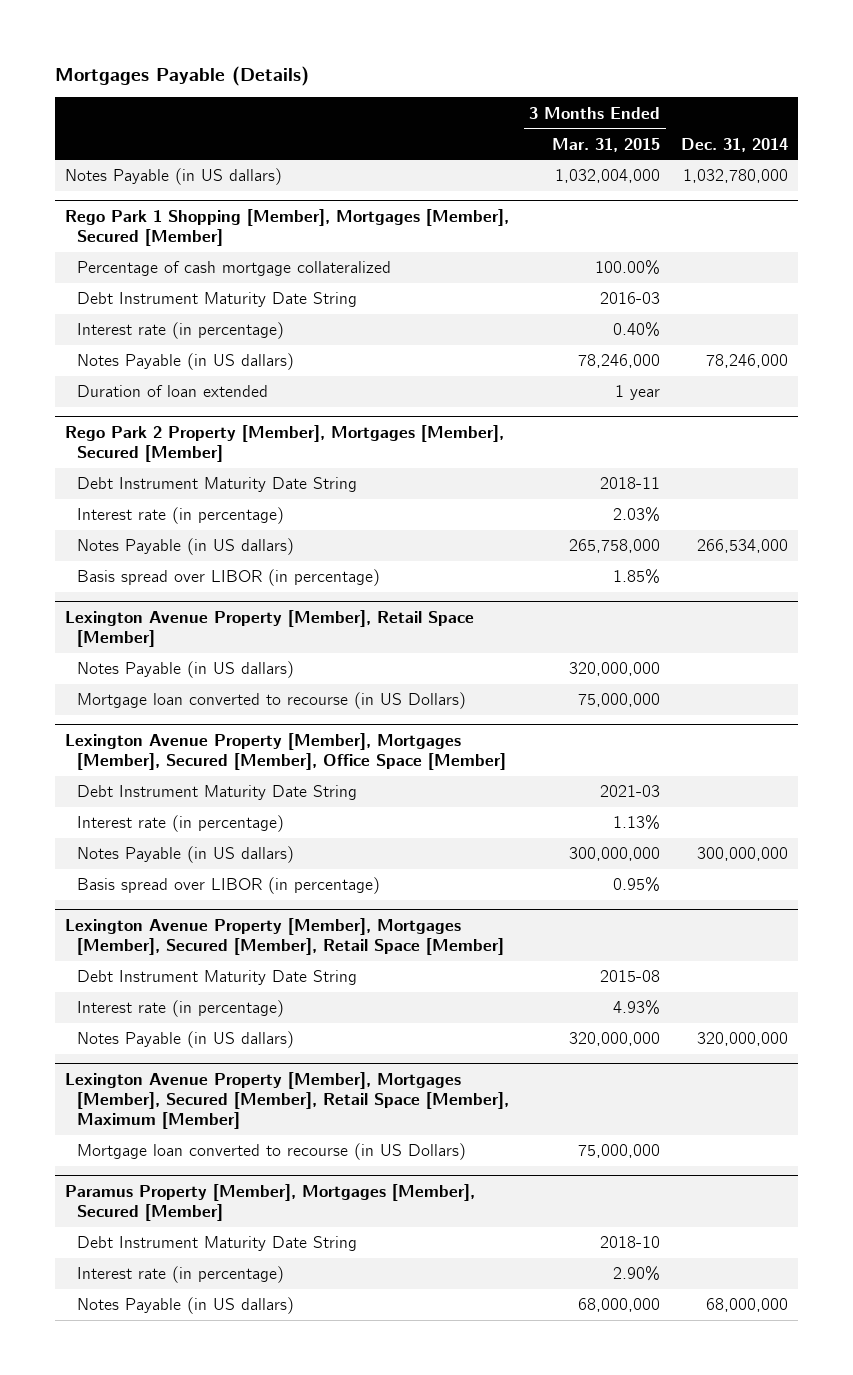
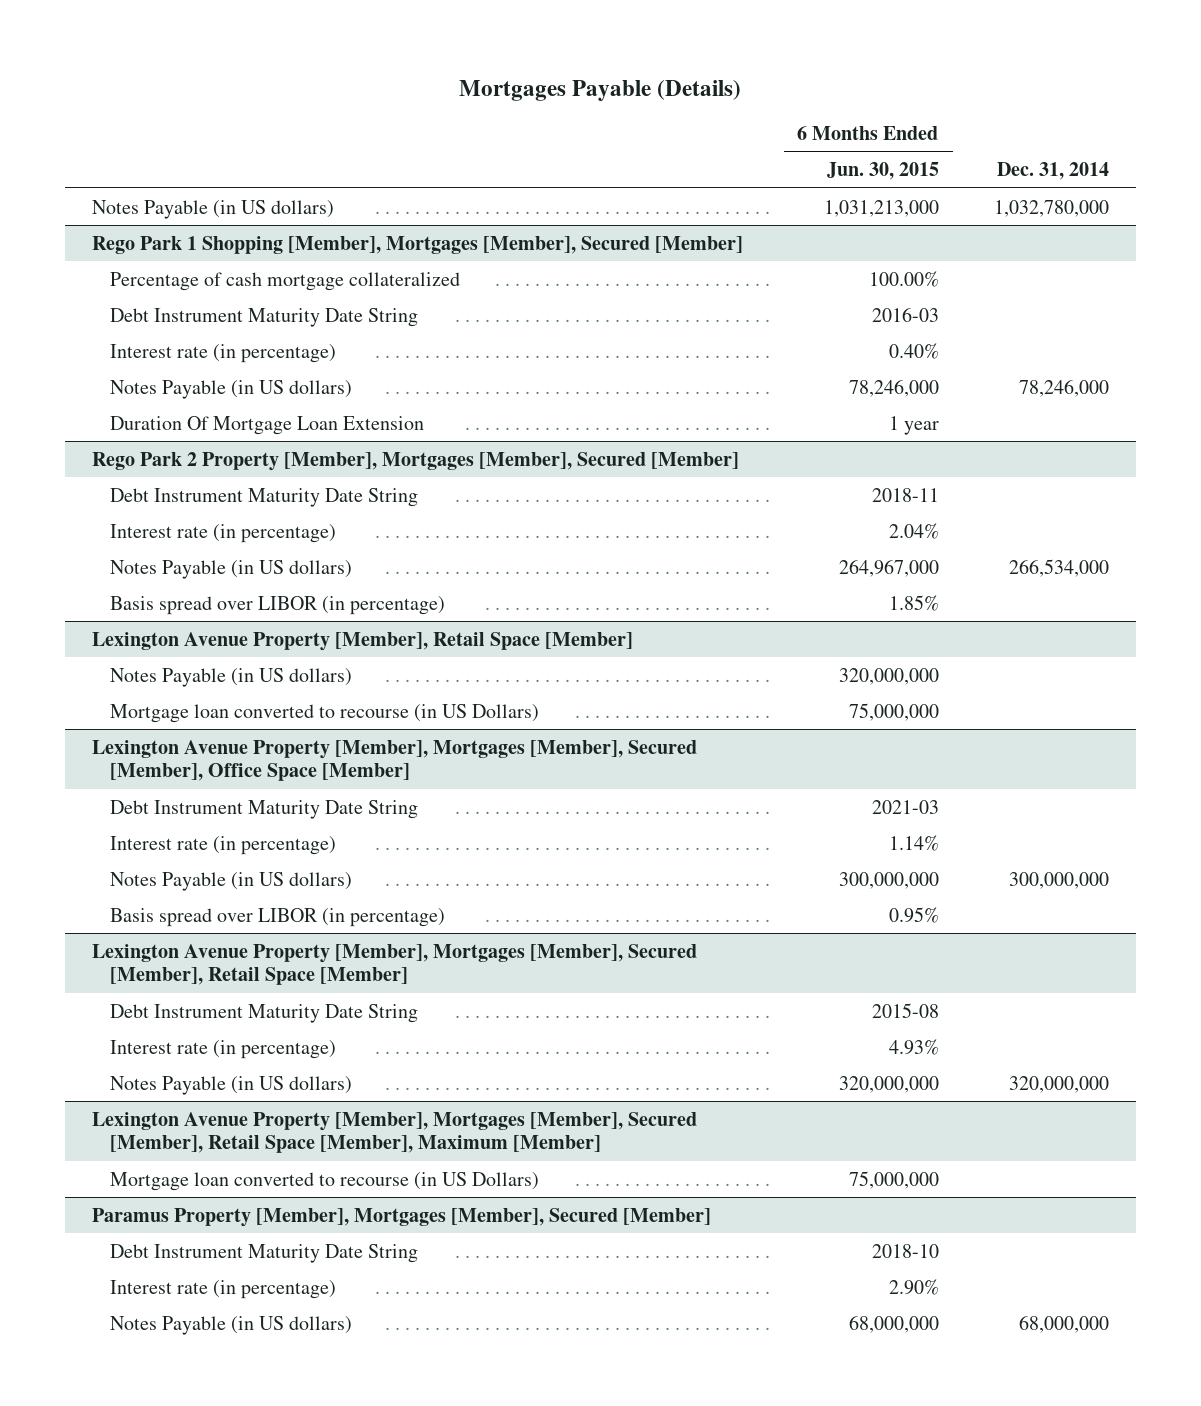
- | 3 Months Ended Mar. 31, 2015 | Dec. 31, 2014
+ | 6 Months Ended Jun. 30, 2015 | Dec. 31, 2014
- Notes Payable (in US dallars) | 1,032,004,000 | 1,032,780,000
+ Notes Payable (in US dollars) | 1,031,213,000 | 1,032,780,000
@ Rego Park 1 Shopping [Member], Mortgages [Member], Secured [Member]
- Notes Payable (in US dallars) | 78,246,000 | 78,246,000
- Duration of loan extended | 1 year |
+ Notes Payable (in US dollars) | 78,246,000 | 78,246,000
+ Duration Of Mortgage Loan Extension | 1 year |
@ Rego Park 2 Property [Member], Mortgages [Member], Secured [Member]
- Notes Payable (in US dallars) | 265,758,000 | 266,534,000
+ Notes Payable (in US dollars) | 264,967,000 | 266,534,000
@ Lexington Avenue Property [Member], Retail Space [Member]
- Notes Payable (in US dallars) | 320,000,000 |
+ Notes Payable (in US dollars) | 320,000,000 |
@ Lexington Avenue Property [Member], Mortgages [Member], Secured [Member], Office Space [Member]
- Notes Payable (in US dallars) | 300,000,000 | 300,000,000
+ Notes Payable (in US dollars) | 300,000,000 | 300,000,000
@ Lexington Avenue Property [Member], Mortgages [Member], Secured [Member], Retail Space [Member]
- Notes Payable (in US dallars) | 320,000,000 | 320,000,000
+ Notes Payable (in US dollars) | 320,000,000 | 320,000,000
@ Paramus Property [Member], Mortgages [Member], Secured [Member]
- Notes Payable (in US dallars) | 68,000,000 | 68,000,000
+ Notes Payable (in US dollars) | 68,000,000 | 68,000,000

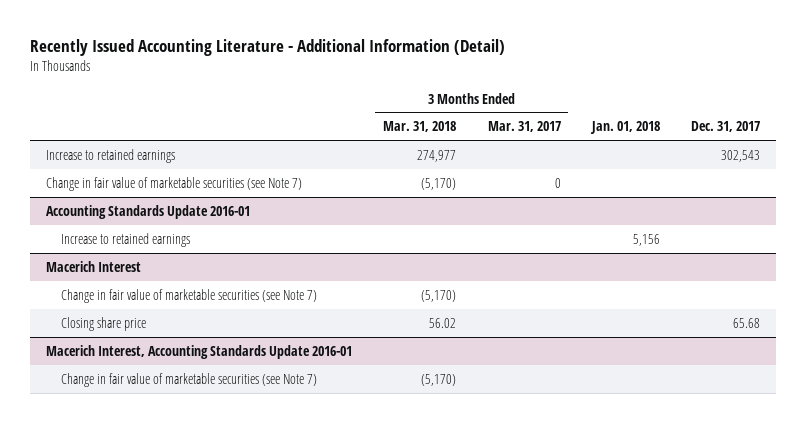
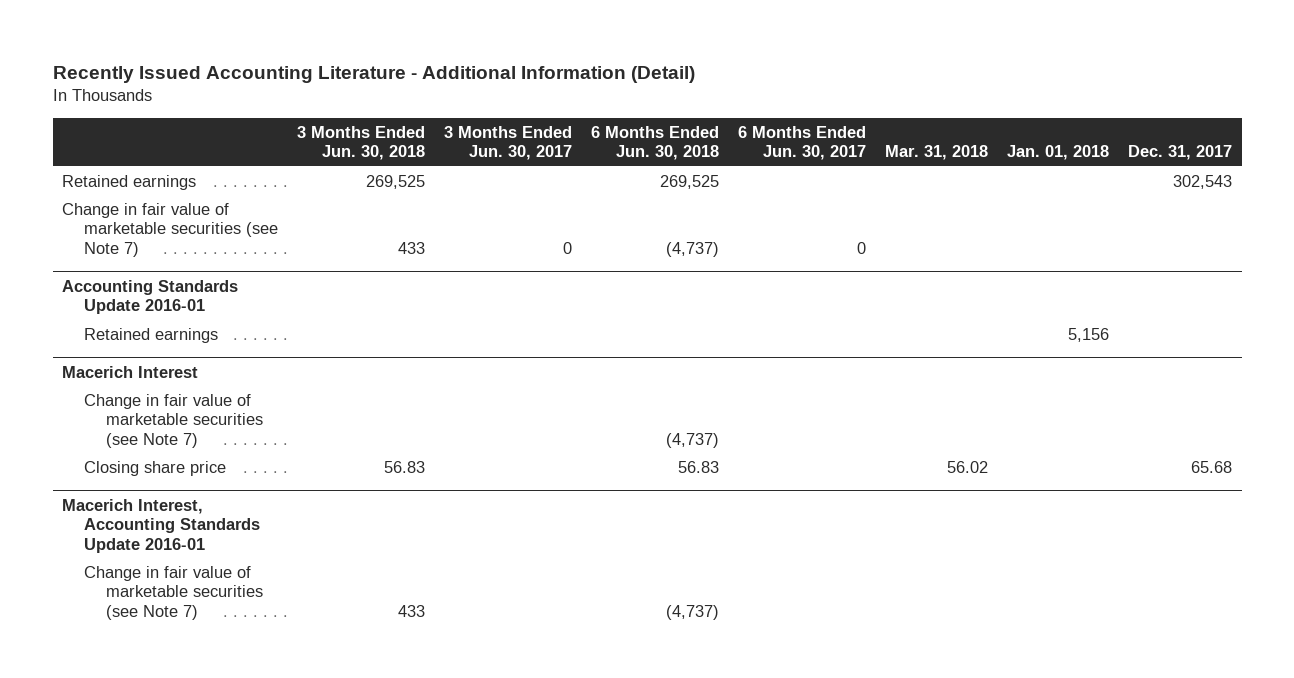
- | 3 Months Ended Mar. 31, 2018 | 3 Months Ended Mar. 31, 2017 | Jan. 01, 2018 | Dec. 31, 2017
+ | 3 Months Ended Jun. 30, 2018 | 3 Months Ended Jun. 30, 2017 | 6 Months Ended Jun. 30, 2018 | 6 Months Ended Jun. 30, 2017 | Mar. 31, 2018 | Jan. 01, 2018 | Dec. 31, 2017
- Increase to retained earnings | 274,977 | | | 302,543
+ Retained earnings | 269,525 | | 269,525 | | | | 302,543
@ Accounting Standards Update 2016-01
- Increase to retained earnings | | | 5,156 |
+ Retained earnings | | | | | | 5,156 |

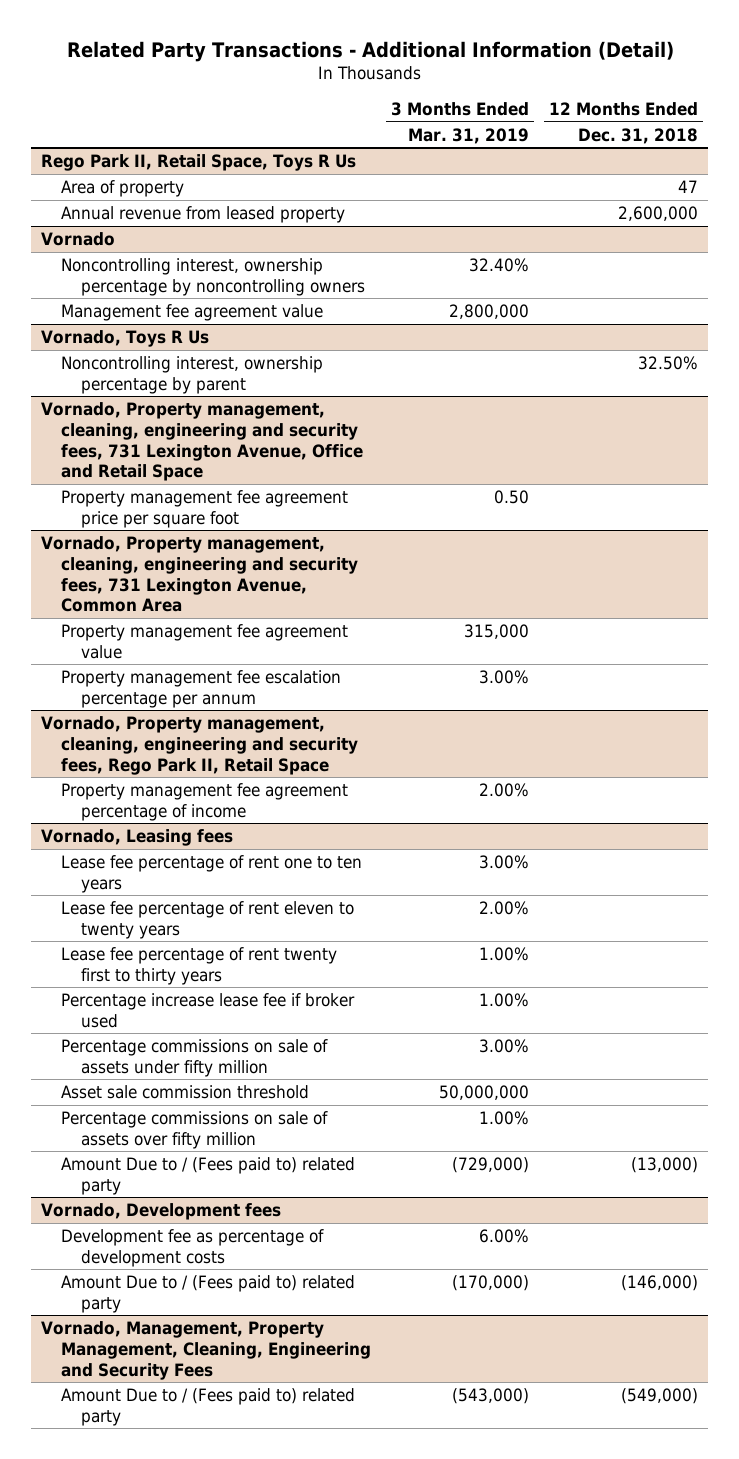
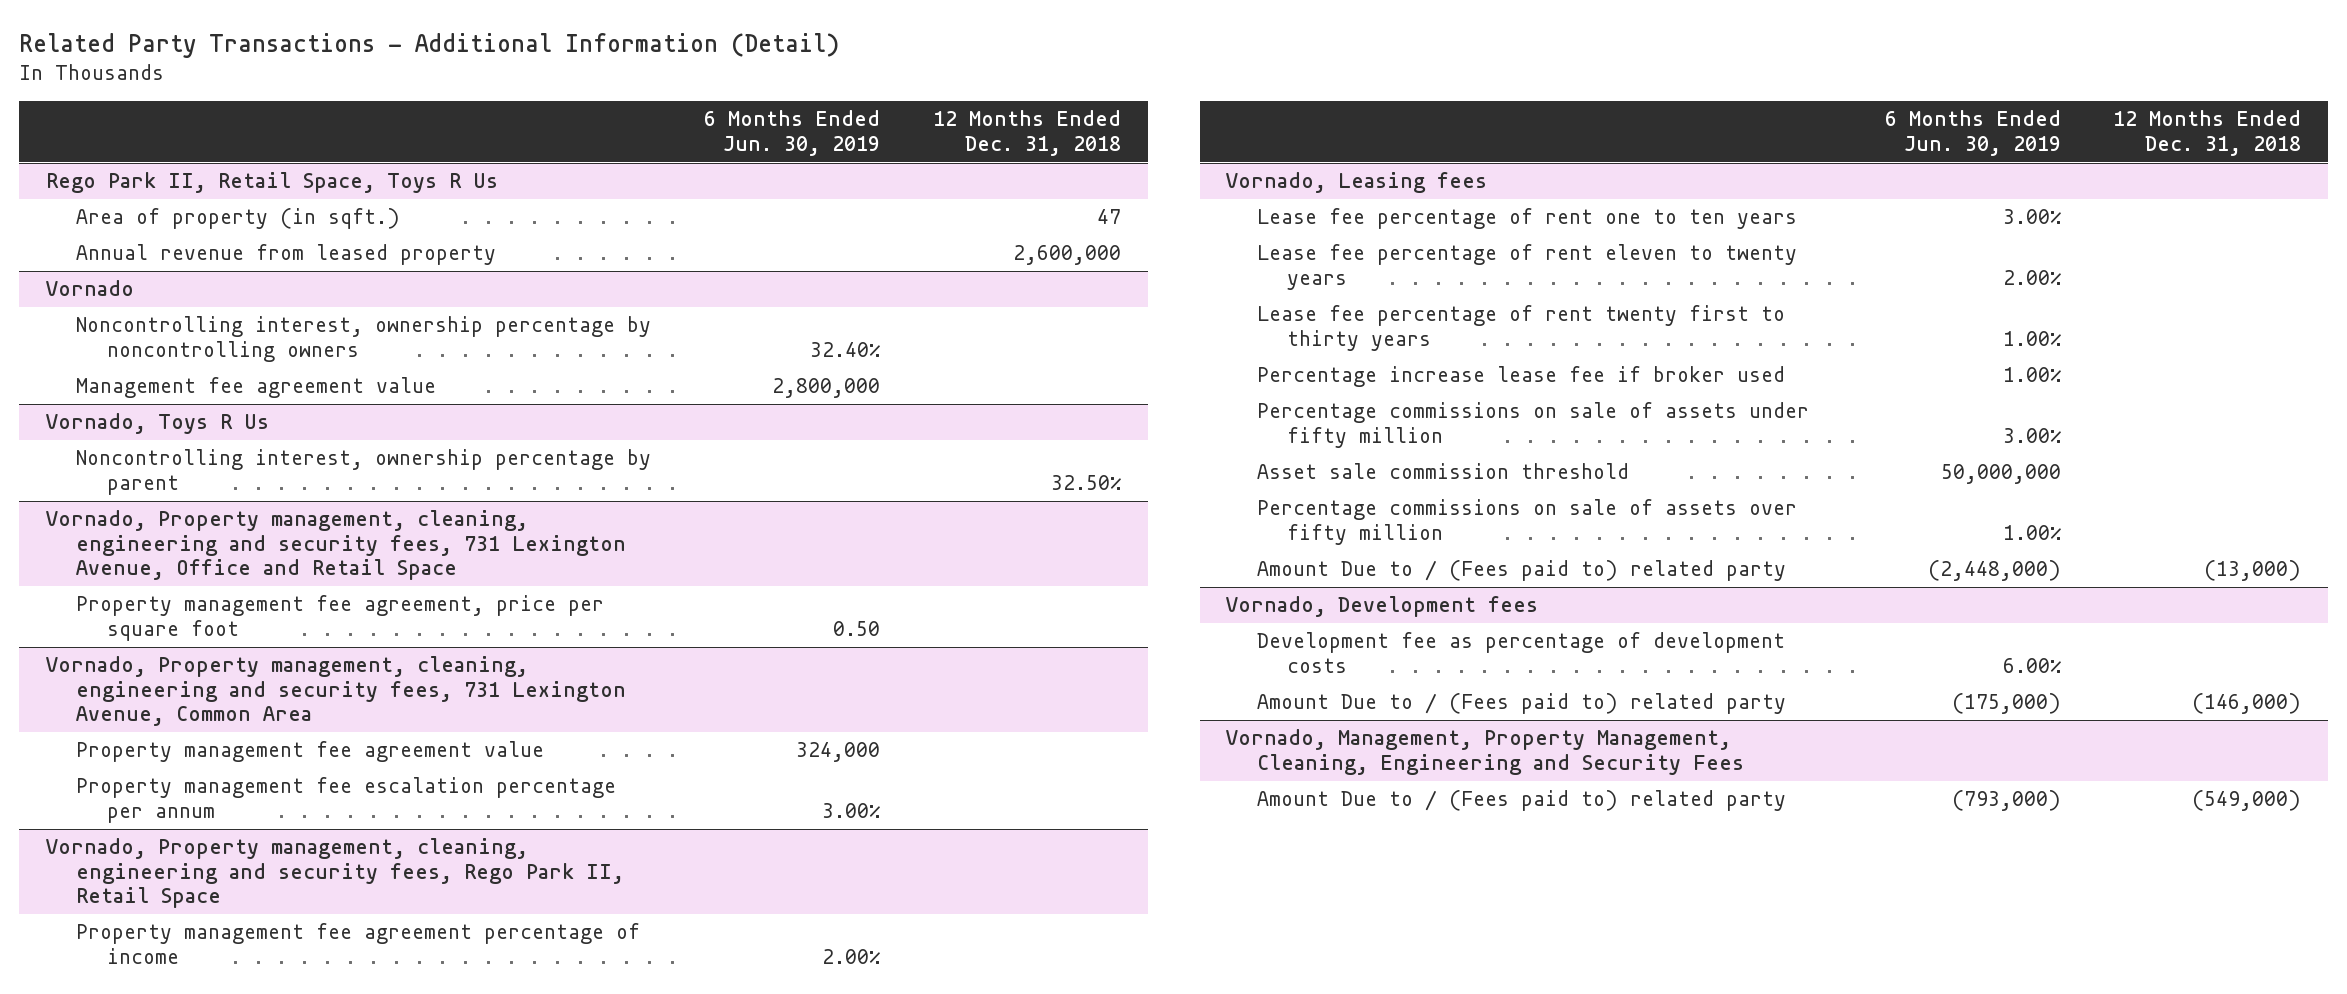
- | 3 Months Ended Mar. 31, 2019 | 12 Months Ended Dec. 31, 2018
+ | 6 Months Ended Jun. 30, 2019 | 12 Months Ended Dec. 31, 2018
@ Rego Park II, Retail Space, Toys R Us
- Area of property | | 47
+ Area of property (in sqft.) | | 47
@ Vornado, Property management, cleaning, engineering and security fees, 731 Lexington Avenue, Office and Retail Space
- Property management fee agreement price per square foot | 0.50 |
+ Property management fee agreement, price per square foot | 0.50 |

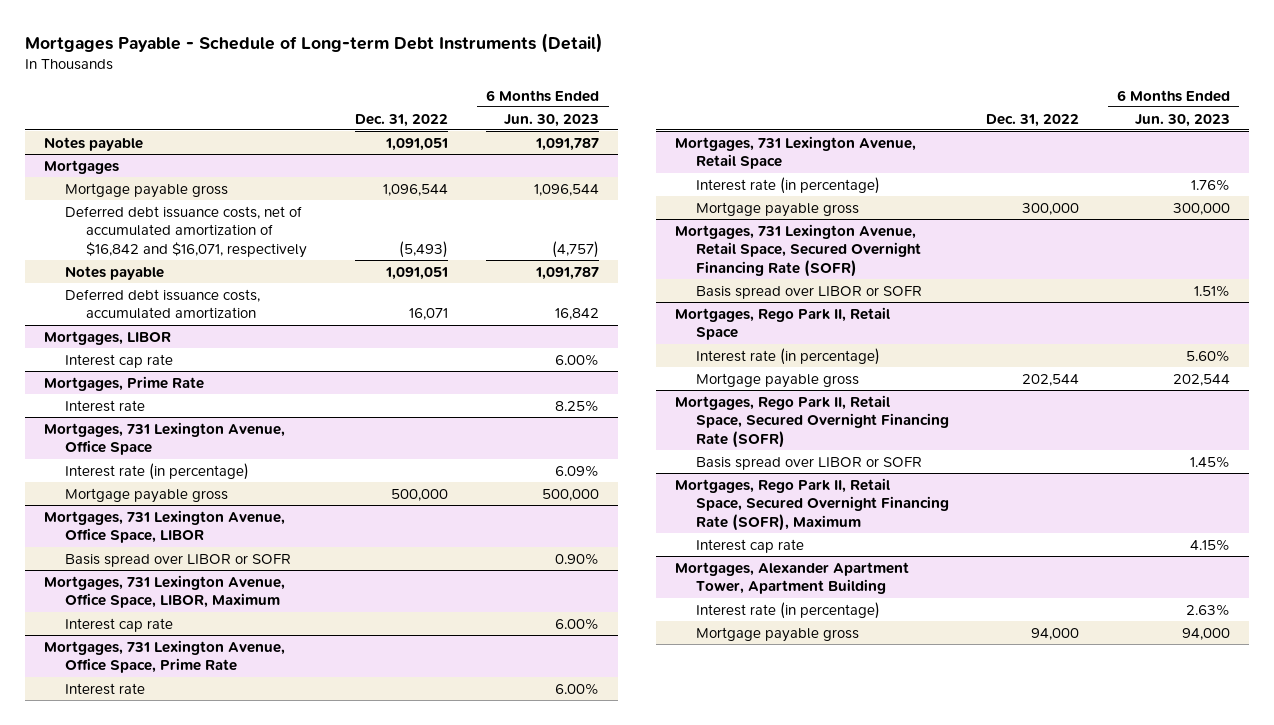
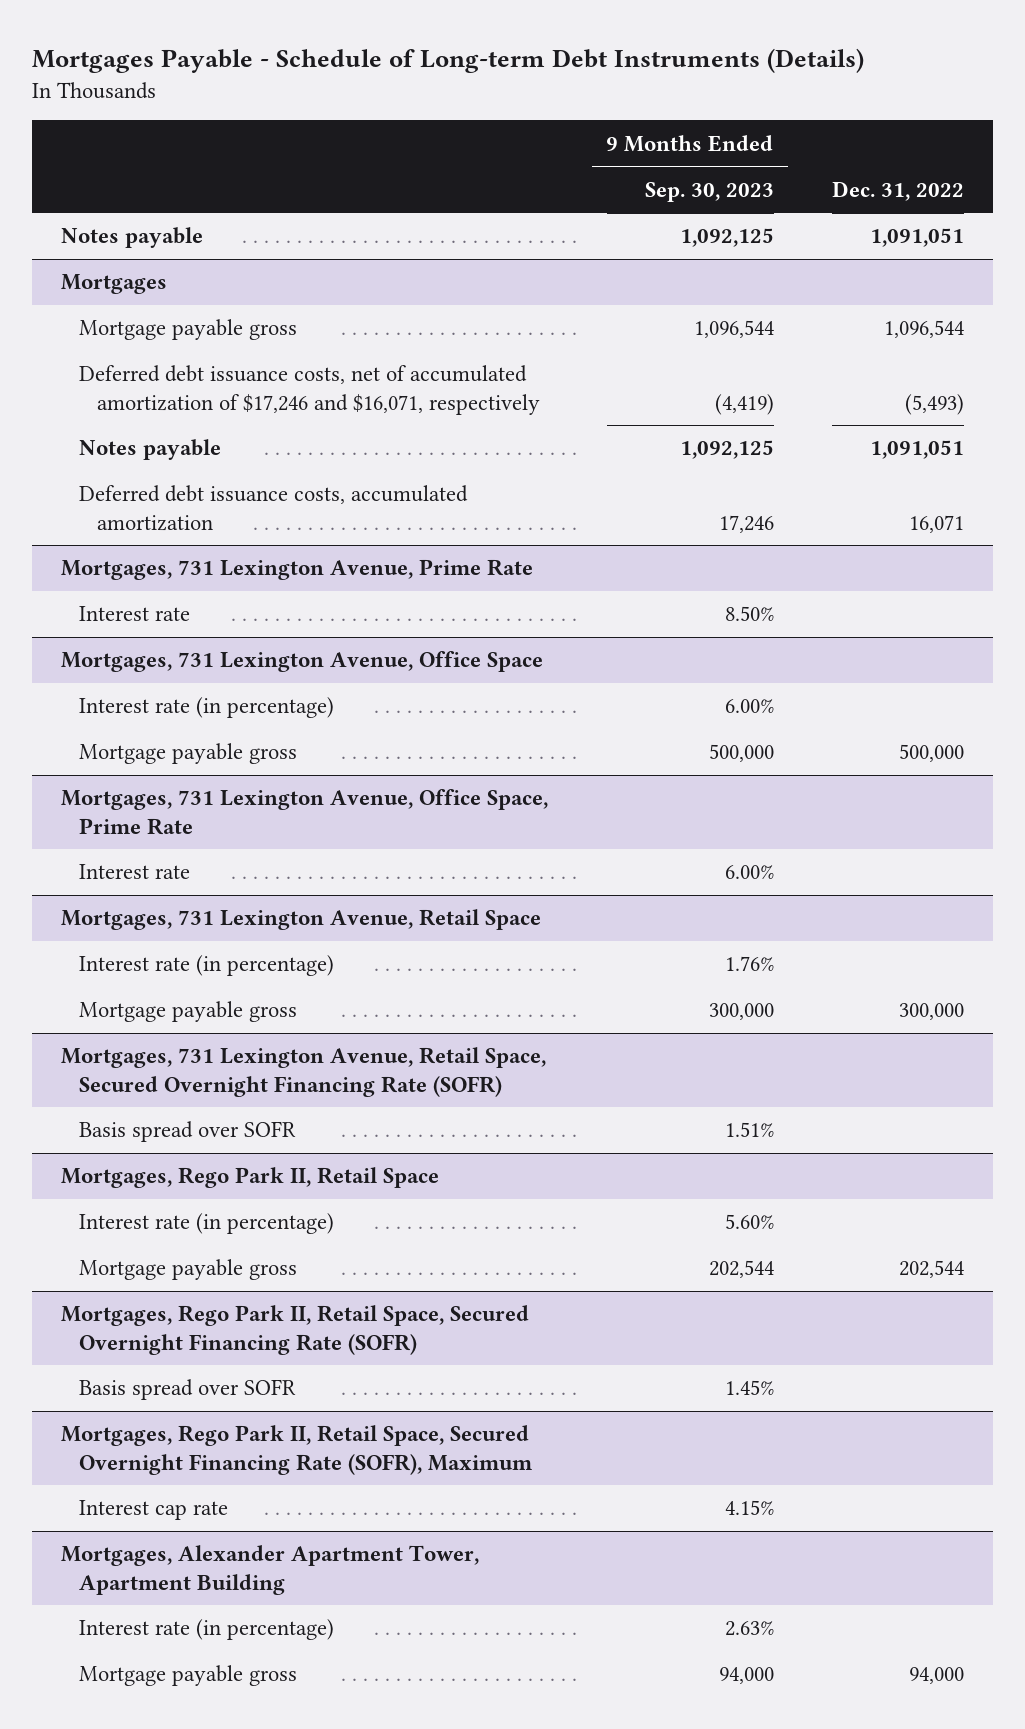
- Mortgages Payable - Schedule of Long-term Debt Instruments (Detail)
+ Mortgages Payable - Schedule of Long-term Debt Instruments (Details)
- | Dec. 31, 2022 | 6 Months Ended Jun. 30, 2023
+ | 9 Months Ended Sep. 30, 2023 | Dec. 31, 2022
@ Mortgages
- Deferred debt issuance costs, net of accumulated amortization of $16,842 and $16,071, respectively | (5,493) | (4,757)
+ Deferred debt issuance costs, net of accumulated amortization of $17,246 and $16,071, respectively | (4,419) | (5,493)
- Mortgages, LIBOR
- Interest cap rate | | 6.00%
- Mortgages, Prime Rate
+ Mortgages, 731 Lexington Avenue, Prime Rate
- Mortgages, 731 Lexington Avenue, Office Space, LIBOR
- Basis spread over LIBOR or SOFR | | 0.90%
- Mortgages, 731 Lexington Avenue, Office Space, LIBOR, Maximum
- Interest cap rate | | 6.00%
@ Mortgages, 731 Lexington Avenue, Retail Space, Secured Overnight Financing Rate (SOFR)
- Basis spread over LIBOR or SOFR | | 1.51%
+ Basis spread over SOFR | 1.51% |
@ Mortgages, Rego Park II, Retail Space, Secured Overnight Financing Rate (SOFR)
- Basis spread over LIBOR or SOFR | | 1.45%
+ Basis spread over SOFR | 1.45% |

